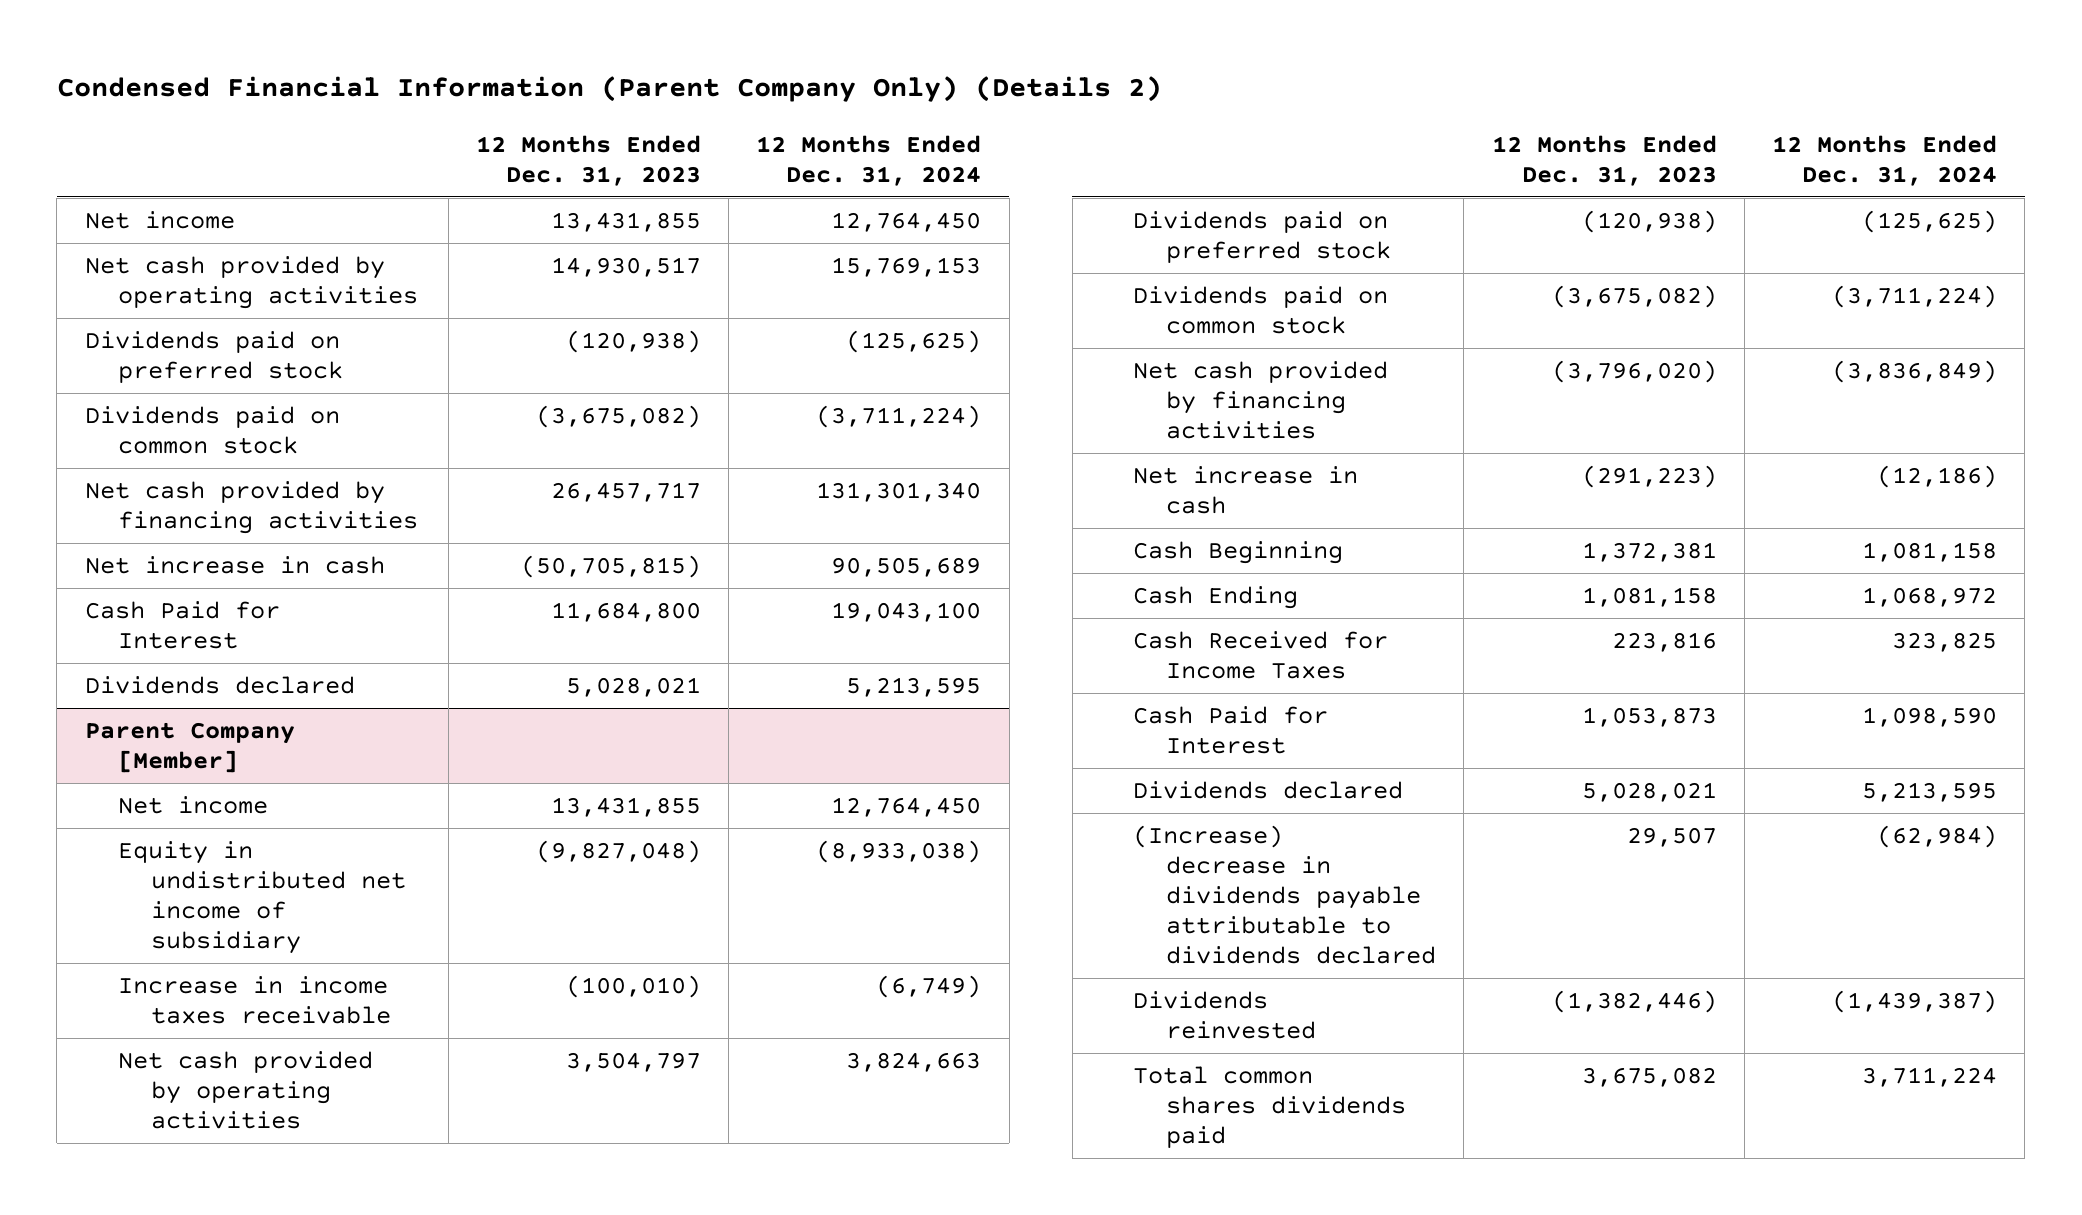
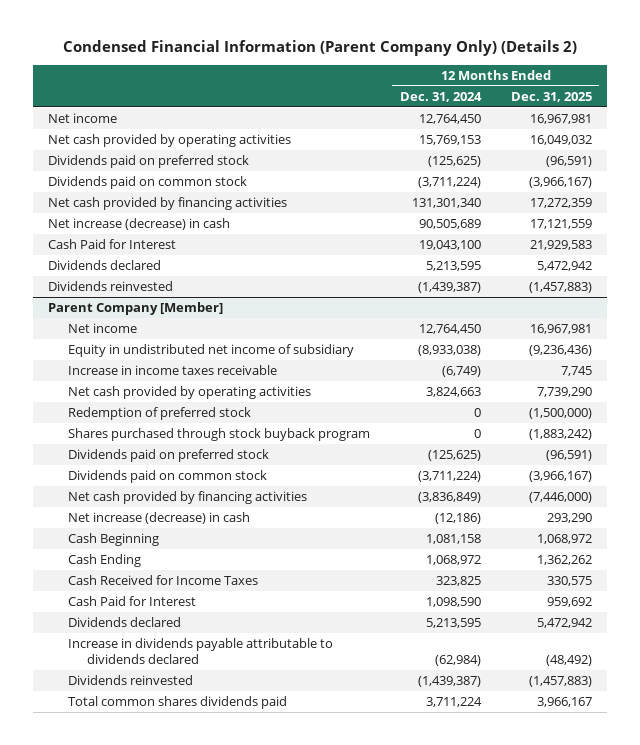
- | 12 Months Ended Dec. 31, 2023 | 12 Months Ended Dec. 31, 2024
+ | 12 Months Ended Dec. 31, 2024 | 12 Months Ended Dec. 31, 2025
- Net increase in cash | (50,705,815) | 90,505,689
+ Net increase (decrease) in cash | 90,505,689 | 17,121,559
+ Dividends reinvested | (1,439,387) | (1,457,883)
@ Parent Company [Member]
+ Redemption of preferred stock | 0 | (1,500,000)
+ Shares purchased through stock buyback program | 0 | (1,883,242)
- Net increase in cash | (291,223) | (12,186)
+ Net increase (decrease) in cash | (12,186) | 293,290
- (Increase) decrease in dividends payable attributable to dividends declared | 29,507 | (62,984)
+ Increase in dividends payable attributable to dividends declared | (62,984) | (48,492)

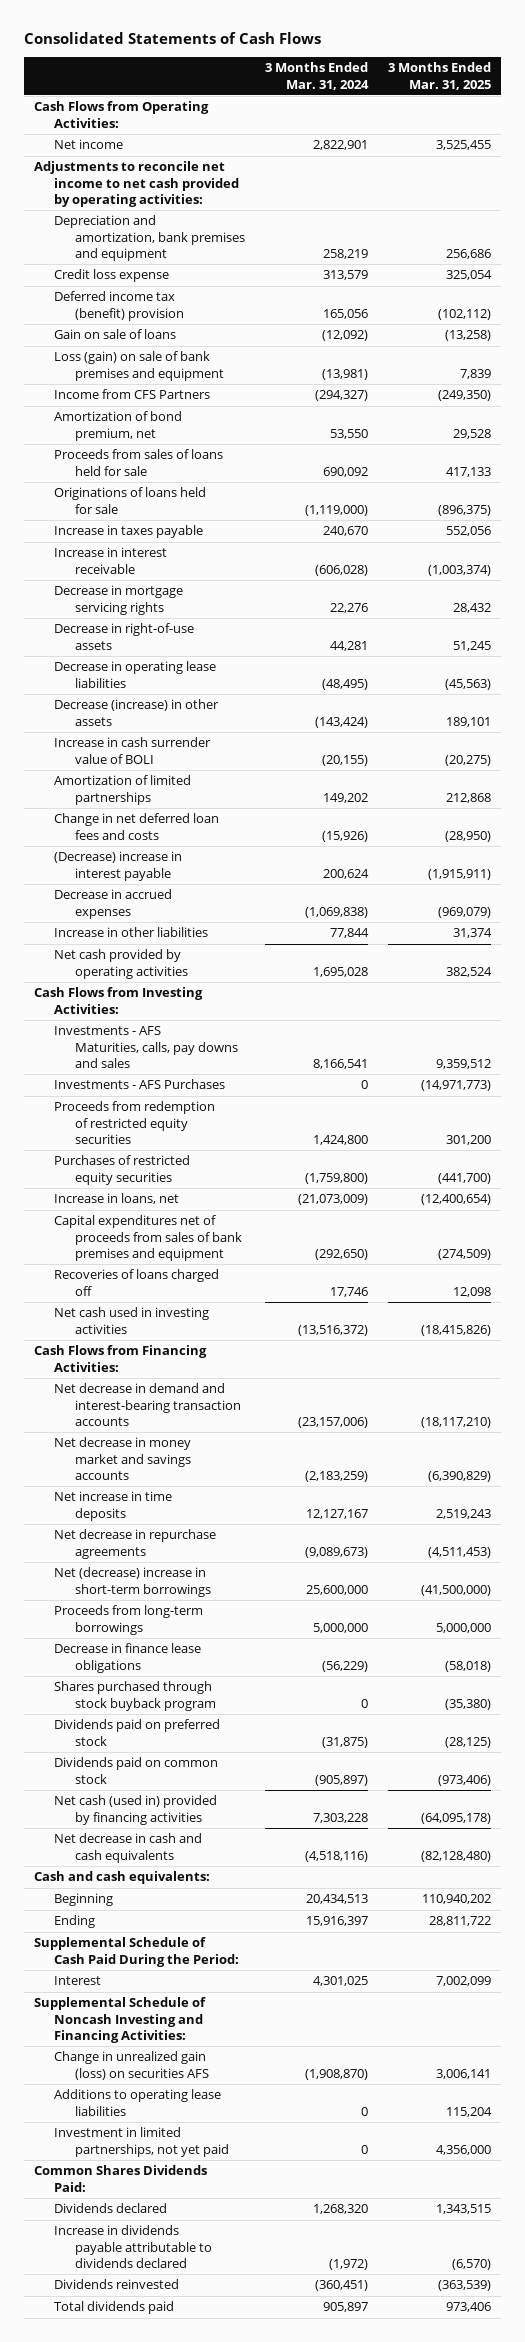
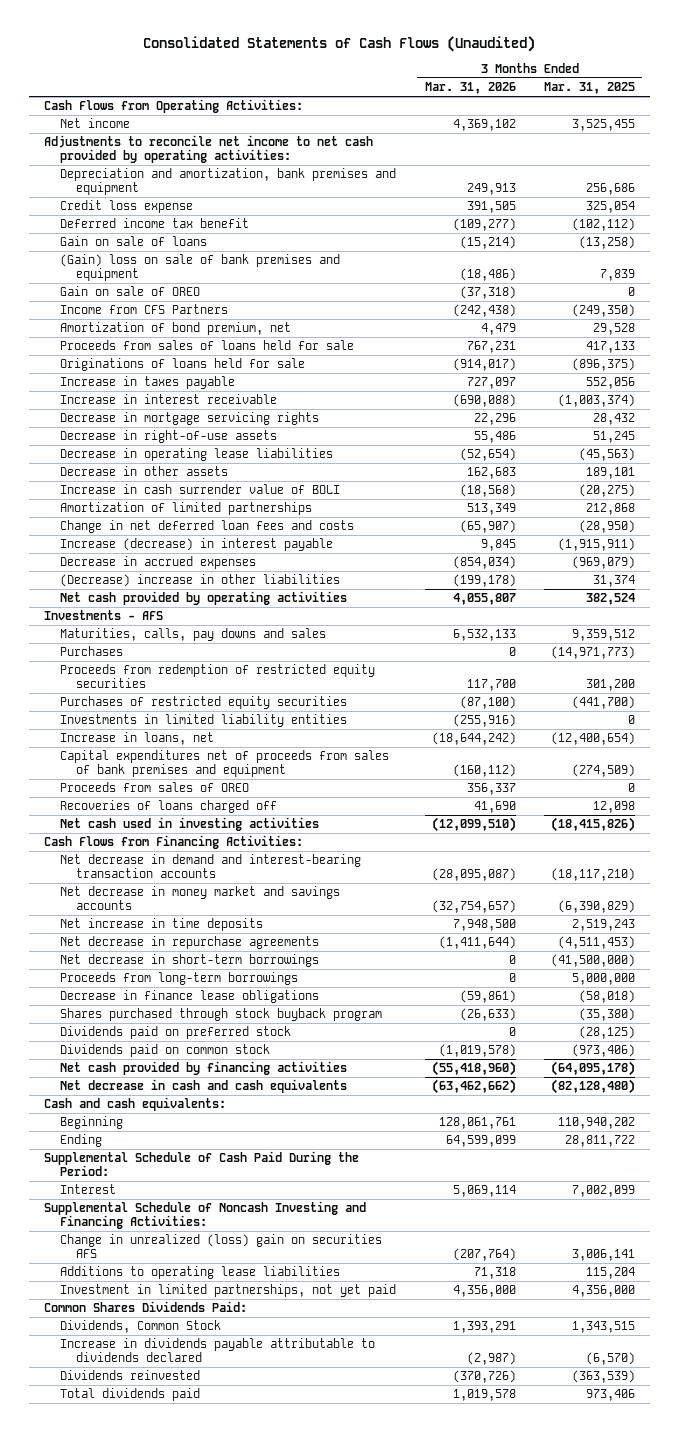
- Consolidated Statements of Cash Flows
+ Consolidated Statements of Cash Flows (Unaudited)
- | 3 Months Ended Mar. 31, 2024 | 3 Months Ended Mar. 31, 2025
+ | 3 Months Ended Mar. 31, 2026 | 3 Months Ended Mar. 31, 2025
- Deferred income tax (benefit) provision | 165,056 | (102,112)
+ Deferred income tax benefit | (109,277) | (102,112)
- Loss (gain) on sale of bank premises and equipment | (13,981) | 7,839
+ (Gain) loss on sale of bank premises and equipment | (18,486) | 7,839
+ Gain on sale of OREO | (37,318) | 0
- Decrease (increase) in other assets | (143,424) | 189,101
+ Decrease in other assets | 162,683 | 189,101
- (Decrease) increase in interest payable | 200,624 | (1,915,911)
+ Increase (decrease) in interest payable | 9,845 | (1,915,911)
- Increase in other liabilities | 77,844 | 31,374
+ (Decrease) increase in other liabilities | (199,178) | 31,374
- Cash Flows from Investing Activities:
- Investments - AFS Maturities, calls, pay downs and sales | 8,166,541 | 9,359,512
- Investments - AFS Purchases | 0 | (14,971,773)
+ Investments - AFS
+ Maturities, calls, pay downs and sales | 6,532,133 | 9,359,512
+ Purchases | 0 | (14,971,773)
+ Investments in limited liability entities | (255,916) | 0
+ Proceeds from sales of OREO | 356,337 | 0
- Net (decrease) increase in short-term borrowings | 25,600,000 | (41,500,000)
+ Net decrease in short-term borrowings | 0 | (41,500,000)
- Net cash (used in) provided by financing activities | 7,303,228 | (64,095,178)
+ Net cash provided by financing activities | (55,418,960) | (64,095,178)
- Change in unrealized gain (loss) on securities AFS | (1,908,870) | 3,006,141
+ Change in unrealized (loss) gain on securities AFS | (207,764) | 3,006,141
- Dividends declared | 1,268,320 | 1,343,515
+ Dividends, Common Stock | 1,393,291 | 1,343,515

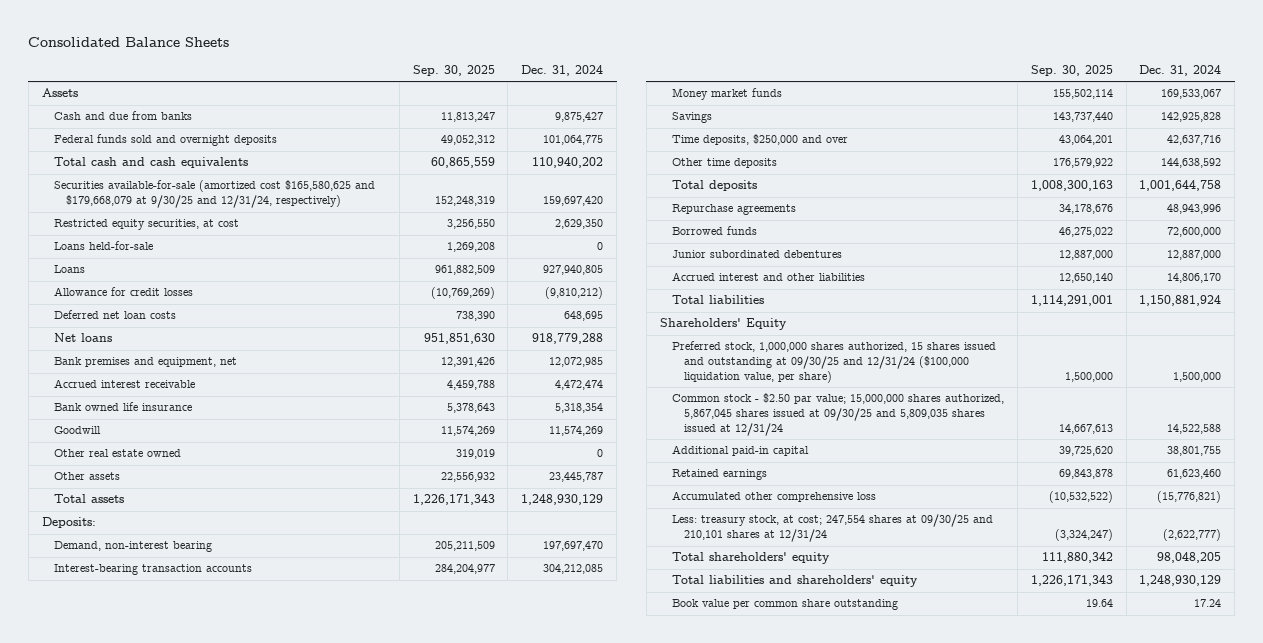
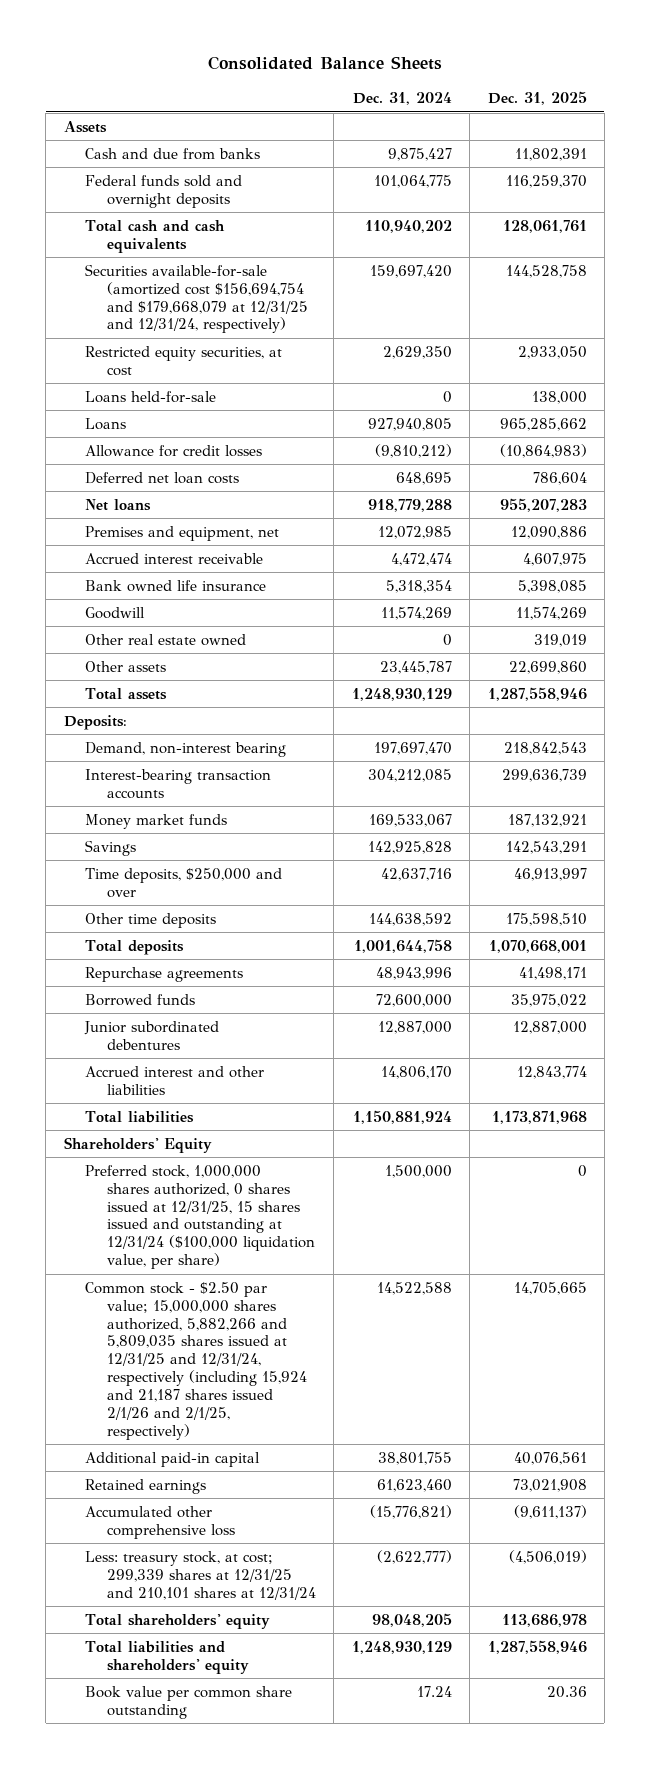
- | Sep. 30, 2025 | Dec. 31, 2024
+ | Dec. 31, 2024 | Dec. 31, 2025
- Securities available-for-sale (amortized cost $165,580,625 and $179,668,079 at 9/30/25 and 12/31/24, respectively) | 152,248,319 | 159,697,420
+ Securities available-for-sale (amortized cost $156,694,754 and $179,668,079 at 12/31/25 and 12/31/24, respectively) | 159,697,420 | 144,528,758
- Bank premises and equipment, net | 12,391,426 | 12,072,985
+ Premises and equipment, net | 12,072,985 | 12,090,886
- Preferred stock, 1,000,000 shares authorized, 15 shares issued and outstanding at 09/30/25 and 12/31/24 ($100,000 liquidation value, per share) | 1,500,000 | 1,500,000
- Common stock - $2.50 par value; 15,000,000 shares authorized, 5,867,045 shares issued at 09/30/25 and 5,809,035 shares issued at 12/31/24 | 14,667,613 | 14,522,588
+ Preferred stock, 1,000,000 shares authorized, 0 shares issued at 12/31/25, 15 shares issued and outstanding at 12/31/24 ($100,000 liquidation value, per share) | 1,500,000 | 0
+ Common stock - $2.50 par value; 15,000,000 shares authorized, 5,882,266 and 5,809,035 shares issued at 12/31/25 and 12/31/24, respectively (including 15,924 and 21,187 shares issued 2/1/26 and 2/1/25, respectively) | 14,522,588 | 14,705,665
- Less: treasury stock, at cost; 247,554 shares at 09/30/25 and 210,101 shares at 12/31/24 | (3,324,247) | (2,622,777)
+ Less: treasury stock, at cost; 299,339 shares at 12/31/25 and 210,101 shares at 12/31/24 | (2,622,777) | (4,506,019)

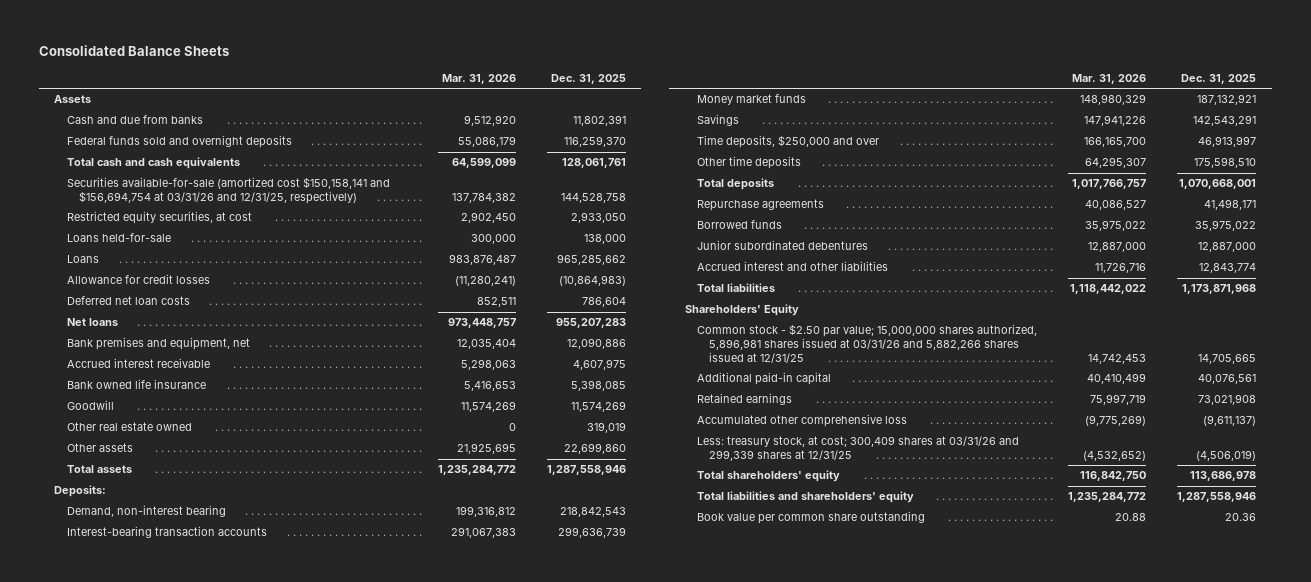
- | Dec. 31, 2024 | Dec. 31, 2025
+ | Mar. 31, 2026 | Dec. 31, 2025
- Securities available-for-sale (amortized cost $156,694,754 and $179,668,079 at 12/31/25 and 12/31/24, respectively) | 159,697,420 | 144,528,758
+ Securities available-for-sale (amortized cost $150,158,141 and $156,694,754 at 03/31/26 and 12/31/25, respectively) | 137,784,382 | 144,528,758
- Premises and equipment, net | 12,072,985 | 12,090,886
+ Bank premises and equipment, net | 12,035,404 | 12,090,886
- Preferred stock, 1,000,000 shares authorized, 0 shares issued at 12/31/25, 15 shares issued and outstanding at 12/31/24 ($100,000 liquidation value, per share) | 1,500,000 | 0
- Common stock - $2.50 par value; 15,000,000 shares authorized, 5,882,266 and 5,809,035 shares issued at 12/31/25 and 12/31/24, respectively (including 15,924 and 21,187 shares issued 2/1/26 and 2/1/25, respectively) | 14,522,588 | 14,705,665
+ Common stock - $2.50 par value; 15,000,000 shares authorized, 5,896,981 shares issued at 03/31/26 and 5,882,266 shares issued at 12/31/25 | 14,742,453 | 14,705,665
- Less: treasury stock, at cost; 299,339 shares at 12/31/25 and 210,101 shares at 12/31/24 | (2,622,777) | (4,506,019)
+ Less: treasury stock, at cost; 300,409 shares at 03/31/26 and 299,339 shares at 12/31/25 | (4,532,652) | (4,506,019)

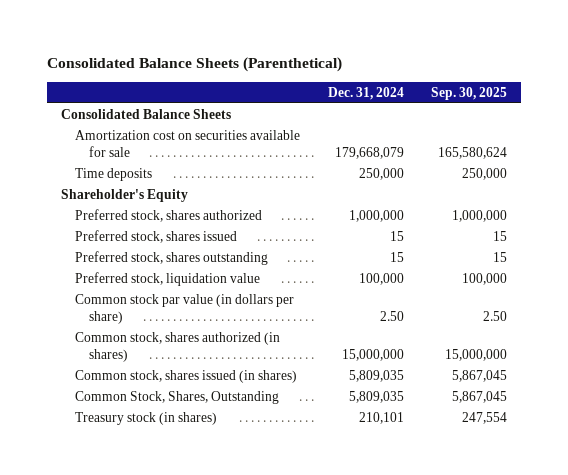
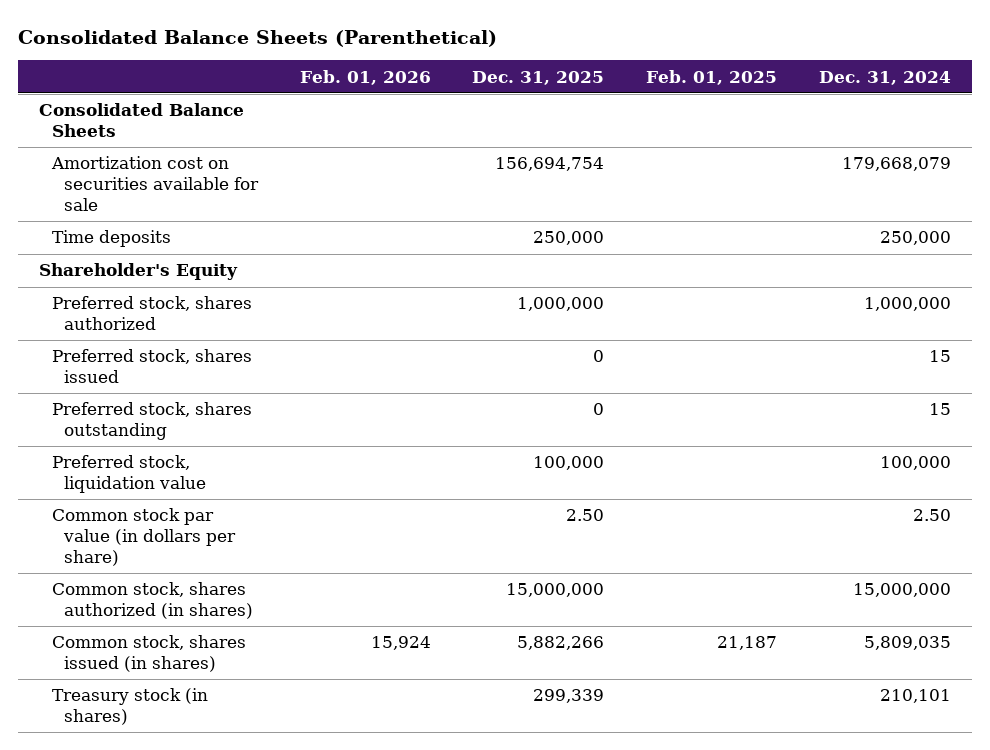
- | Dec. 31, 2024 | Sep. 30, 2025
+ | Feb. 01, 2026 | Dec. 31, 2025 | Feb. 01, 2025 | Dec. 31, 2024
- Common Stock, Shares, Outstanding | 5,809,035 | 5,867,045

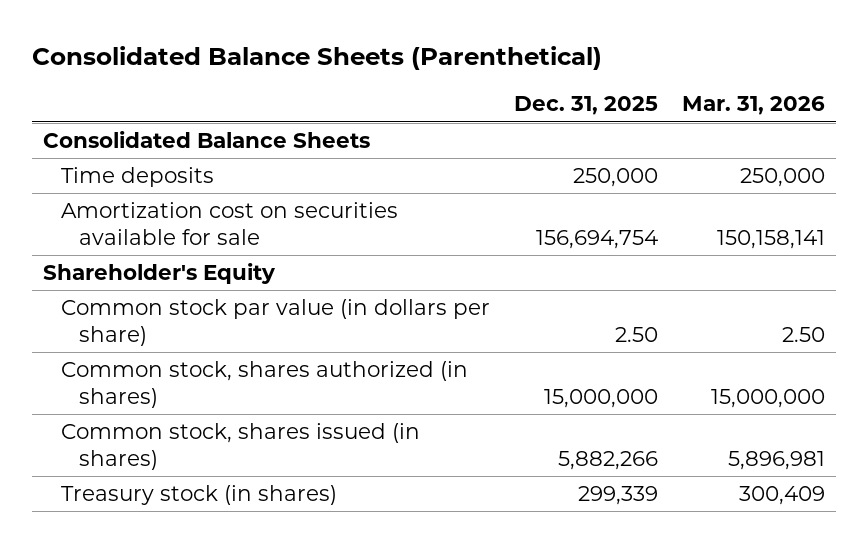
- | Feb. 01, 2026 | Dec. 31, 2025 | Feb. 01, 2025 | Dec. 31, 2024
+ | Dec. 31, 2025 | Mar. 31, 2026
moved down: Amortization cost on securities available for sale | 156,694,754 | 150,158,141
- Preferred stock, shares authorized | | 1,000,000 | | 1,000,000
- Preferred stock, shares issued | | 0 | | 15
- Preferred stock, shares outstanding | | 0 | | 15
- Preferred stock, liquidation value | | 100,000 | | 100,000

